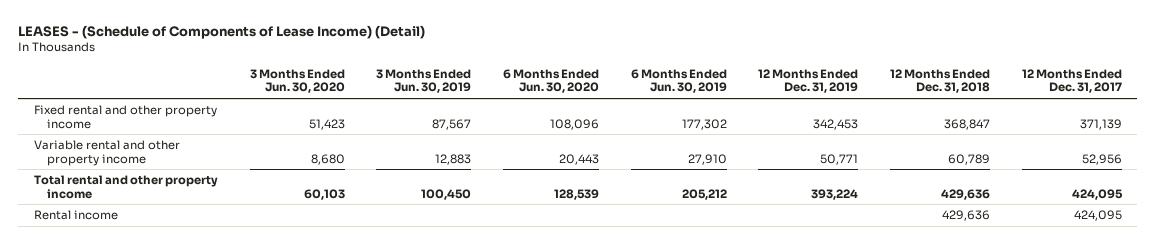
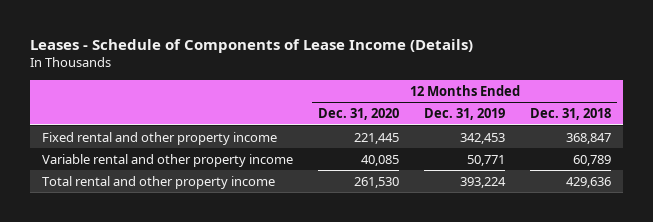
- LEASES - (Schedule of Components of Lease Income) (Detail)
+ Leases - Schedule of Components of Lease Income (Details)
- | 3 Months Ended Jun. 30, 2020 | 3 Months Ended Jun. 30, 2019 | 6 Months Ended Jun. 30, 2020 | 6 Months Ended Jun. 30, 2019 | 12 Months Ended Dec. 31, 2019 | 12 Months Ended Dec. 31, 2018 | 12 Months Ended Dec. 31, 2017
+ | 12 Months Ended Dec. 31, 2020 | 12 Months Ended Dec. 31, 2019 | 12 Months Ended Dec. 31, 2018
- Rental income | | | | | | 429,636 | 424,095

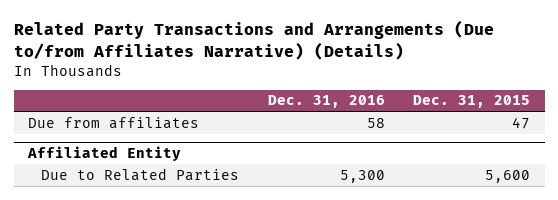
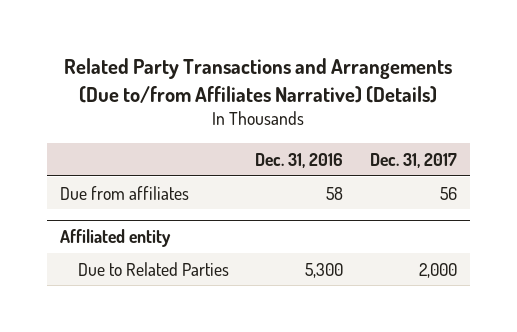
- | Dec. 31, 2016 | Dec. 31, 2015
+ | Dec. 31, 2016 | Dec. 31, 2017
- Affiliated Entity
+ Affiliated entity

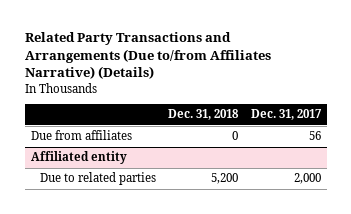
- | Dec. 31, 2016 | Dec. 31, 2017
+ | Dec. 31, 2018 | Dec. 31, 2017
@ Affiliated entity
- Due to Related Parties | 5,300 | 2,000
+ Due to related parties | 5,200 | 2,000

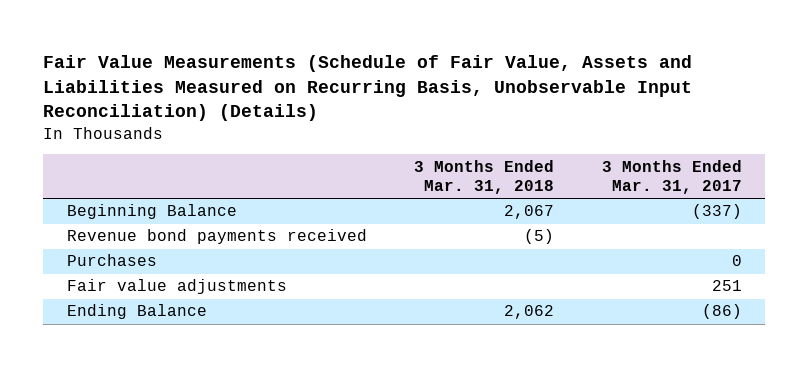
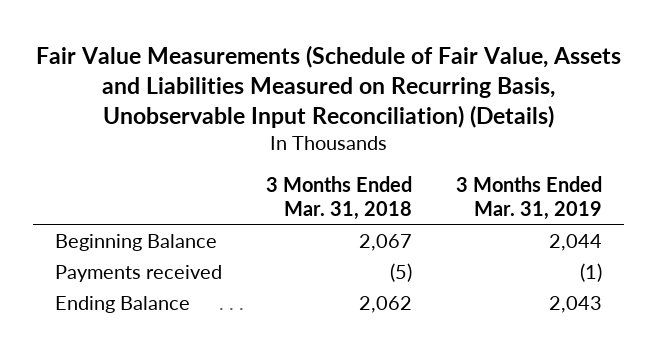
- | 3 Months Ended Mar. 31, 2018 | 3 Months Ended Mar. 31, 2017
+ | 3 Months Ended Mar. 31, 2018 | 3 Months Ended Mar. 31, 2019
- Revenue bond payments received | (5) |
- Purchases | | 0
- Fair value adjustments | | 251
+ Payments received | (5) | (1)

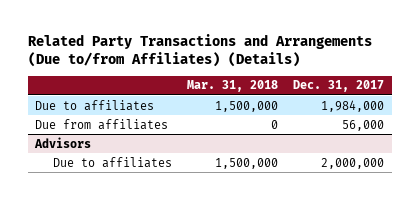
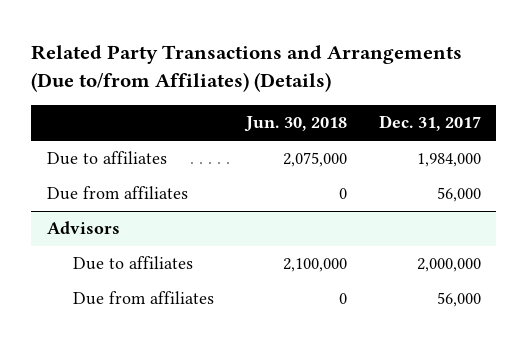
- | Mar. 31, 2018 | Dec. 31, 2017
+ | Jun. 30, 2018 | Dec. 31, 2017
@ Advisors
+ Due from affiliates | 0 | 56,000

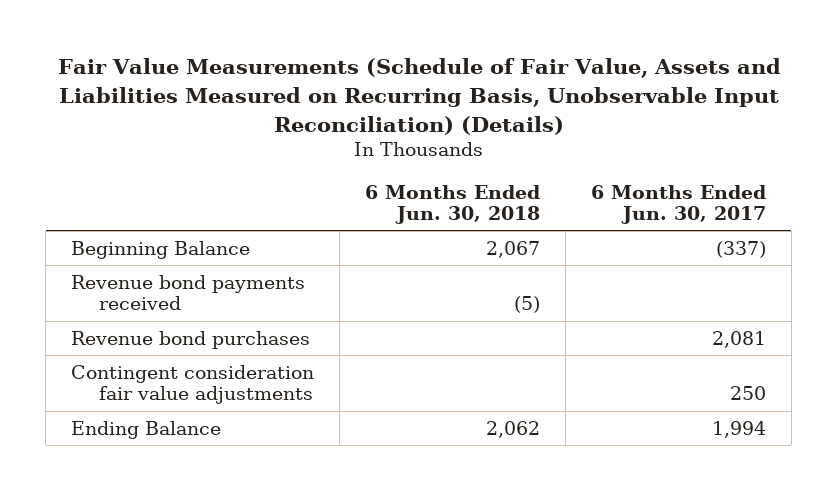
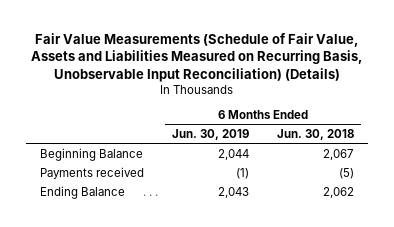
- | 6 Months Ended Jun. 30, 2018 | 6 Months Ended Jun. 30, 2017
+ | 6 Months Ended Jun. 30, 2019 | 6 Months Ended Jun. 30, 2018
- Revenue bond payments received | (5) |
- Revenue bond purchases | | 2,081
- Contingent consideration fair value adjustments | | 250
+ Payments received | (1) | (5)

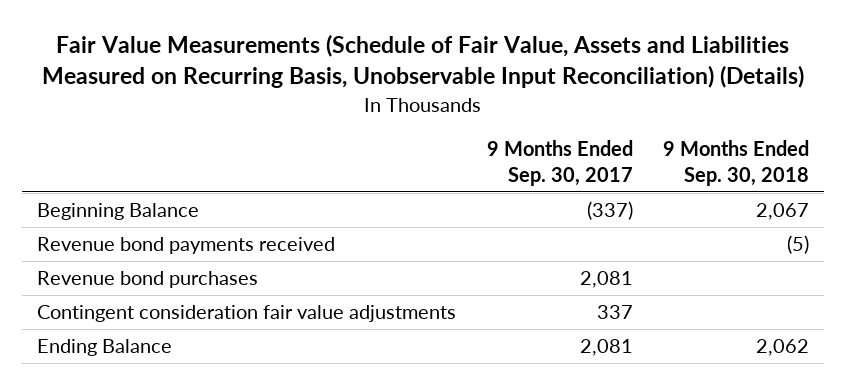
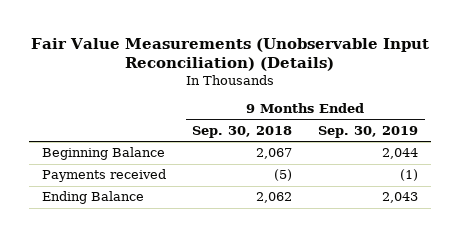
- Fair Value Measurements (Schedule of Fair Value, Assets and Liabilities Measured on Recurring Basis, Unobservable Input Reconciliation) (Details)
+ Fair Value Measurements (Unobservable Input Reconciliation) (Details)
- | 9 Months Ended Sep. 30, 2017 | 9 Months Ended Sep. 30, 2018
+ | 9 Months Ended Sep. 30, 2018 | 9 Months Ended Sep. 30, 2019
- Revenue bond payments received | | (5)
- Revenue bond purchases | 2,081 |
- Contingent consideration fair value adjustments | 337 |
+ Payments received | (5) | (1)

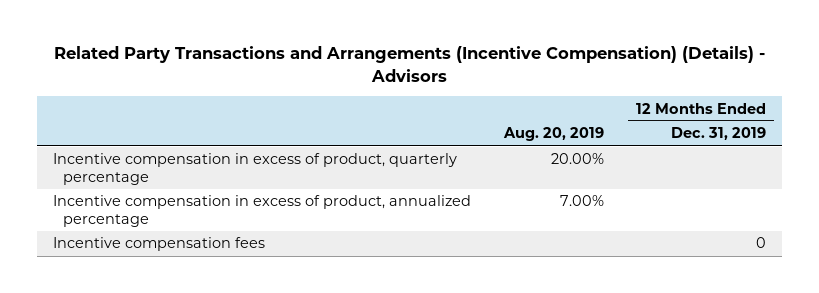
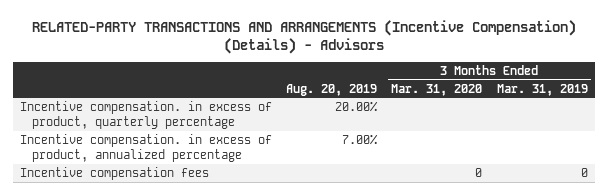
- Related Party Transactions and Arrangements (Incentive Compensation) (Details) - Advisors
+ RELATED-PARTY TRANSACTIONS AND ARRANGEMENTS (Incentive Compensation) (Details) - Advisors
- | Aug. 20, 2019 | 12 Months Ended Dec. 31, 2019
+ | Aug. 20, 2019 | 3 Months Ended Mar. 31, 2020 | 3 Months Ended Mar. 31, 2019
- Incentive compensation in excess of product, quarterly percentage | 20.00% |
- Incentive compensation in excess of product, annualized percentage | 7.00% |
+ Incentive compensation. in excess of product, quarterly percentage | 20.00% | |
+ Incentive compensation. in excess of product, annualized percentage | 7.00% | |

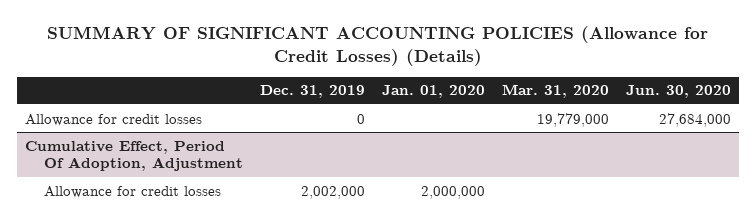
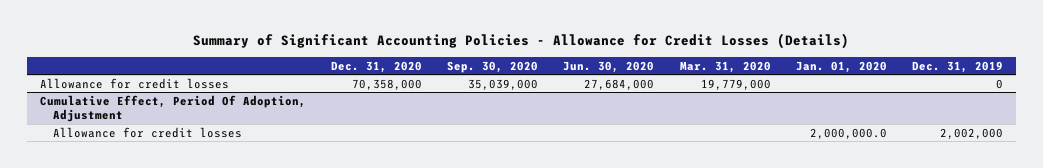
- SUMMARY OF SIGNIFICANT ACCOUNTING POLICIES (Allowance for Credit Losses) (Details)
+ Summary of Significant Accounting Policies - Allowance for Credit Losses (Details)
- | Dec. 31, 2019 | Jan. 01, 2020 | Mar. 31, 2020 | Jun. 30, 2020
+ | Dec. 31, 2020 | Sep. 30, 2020 | Jun. 30, 2020 | Mar. 31, 2020 | Jan. 01, 2020 | Dec. 31, 2019
@ Cumulative Effect, Period Of Adoption, Adjustment
- Allowance for credit losses | 2,002,000 | 2,000,000 | |
+ Allowance for credit losses | | | | | 2,000,000.0 | 2,002,000

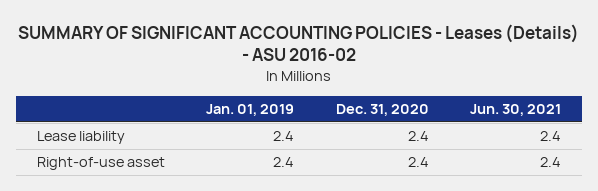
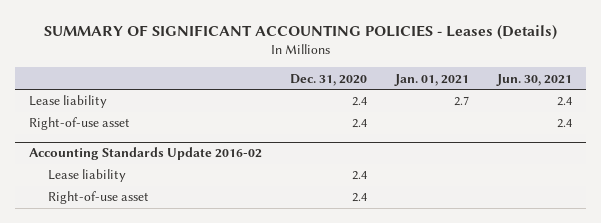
- SUMMARY OF SIGNIFICANT ACCOUNTING POLICIES - Leases (Details) - ASU 2016-02
+ SUMMARY OF SIGNIFICANT ACCOUNTING POLICIES - Leases (Details)
- | Jan. 01, 2019 | Dec. 31, 2020 | Jun. 30, 2021
+ | Dec. 31, 2020 | Jan. 01, 2021 | Jun. 30, 2021
+ Accounting Standards Update 2016-02
+ Lease liability | 2.4 | |
+ Right-of-use asset | 2.4 | |

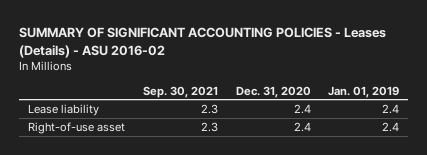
- SUMMARY OF SIGNIFICANT ACCOUNTING POLICIES - Leases (Details)
+ SUMMARY OF SIGNIFICANT ACCOUNTING POLICIES - Leases (Details) - ASU 2016-02
- | Dec. 31, 2020 | Jan. 01, 2021 | Jun. 30, 2021
+ | Sep. 30, 2021 | Dec. 31, 2020 | Jan. 01, 2019
- Accounting Standards Update 2016-02
- Lease liability | 2.4 | |
- Right-of-use asset | 2.4 | |

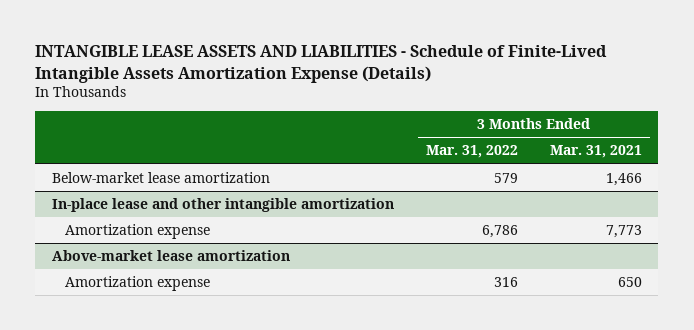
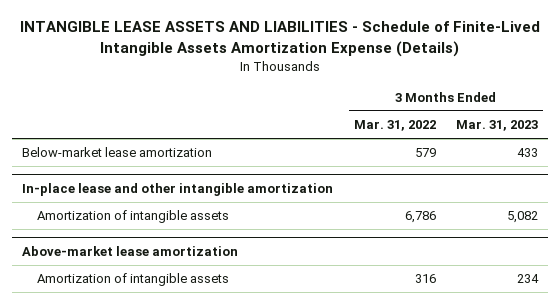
- | 3 Months Ended Mar. 31, 2022 | 3 Months Ended Mar. 31, 2021
+ | 3 Months Ended Mar. 31, 2022 | 3 Months Ended Mar. 31, 2023
@ In-place lease and other intangible amortization
- Amortization expense | 6,786 | 7,773
+ Amortization of intangible assets | 6,786 | 5,082
@ Above-market lease amortization
- Amortization expense | 316 | 650
+ Amortization of intangible assets | 316 | 234

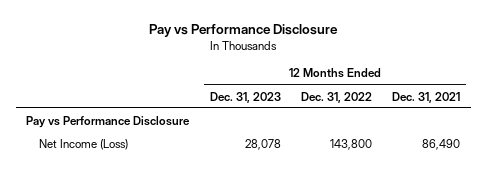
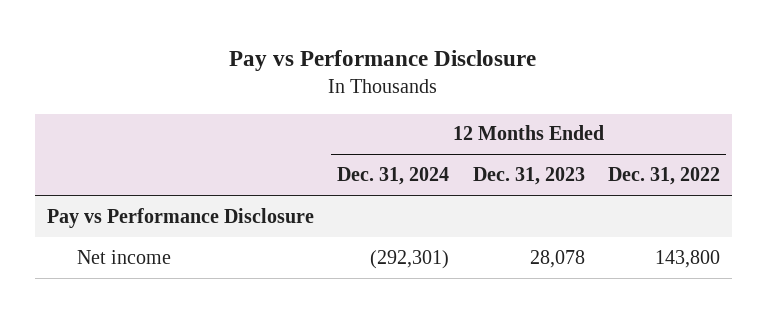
- | 12 Months Ended Dec. 31, 2023 | 12 Months Ended Dec. 31, 2022 | 12 Months Ended Dec. 31, 2021
+ | 12 Months Ended Dec. 31, 2024 | 12 Months Ended Dec. 31, 2023 | 12 Months Ended Dec. 31, 2022
- Net Income (Loss) | 28,078 | 143,800 | 86,490
+ Net income | (292,301) | 28,078 | 143,800

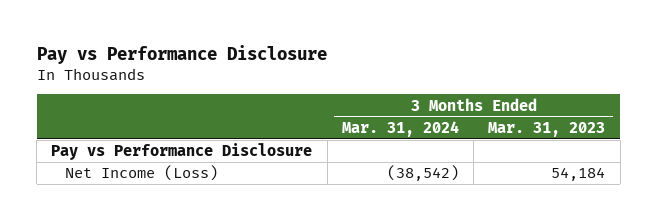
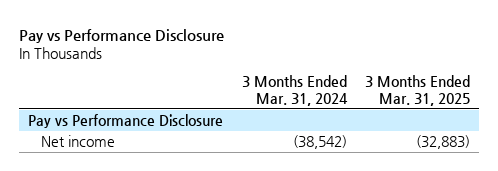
- | 3 Months Ended Mar. 31, 2024 | 3 Months Ended Mar. 31, 2023
+ | 3 Months Ended Mar. 31, 2024 | 3 Months Ended Mar. 31, 2025
- Net Income (Loss) | (38,542) | 54,184
+ Net income | (38,542) | (32,883)

